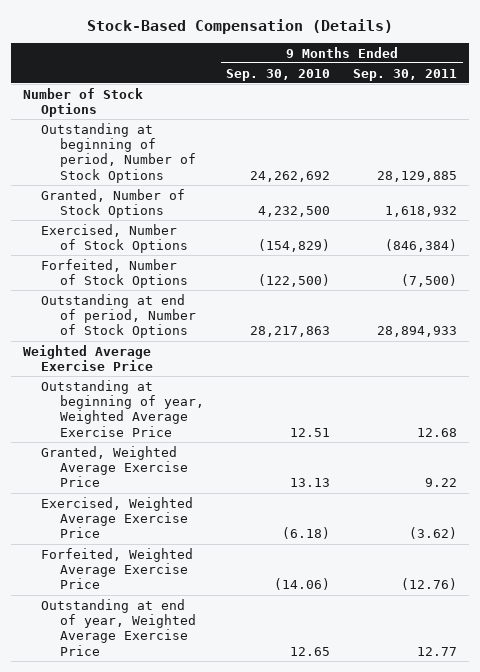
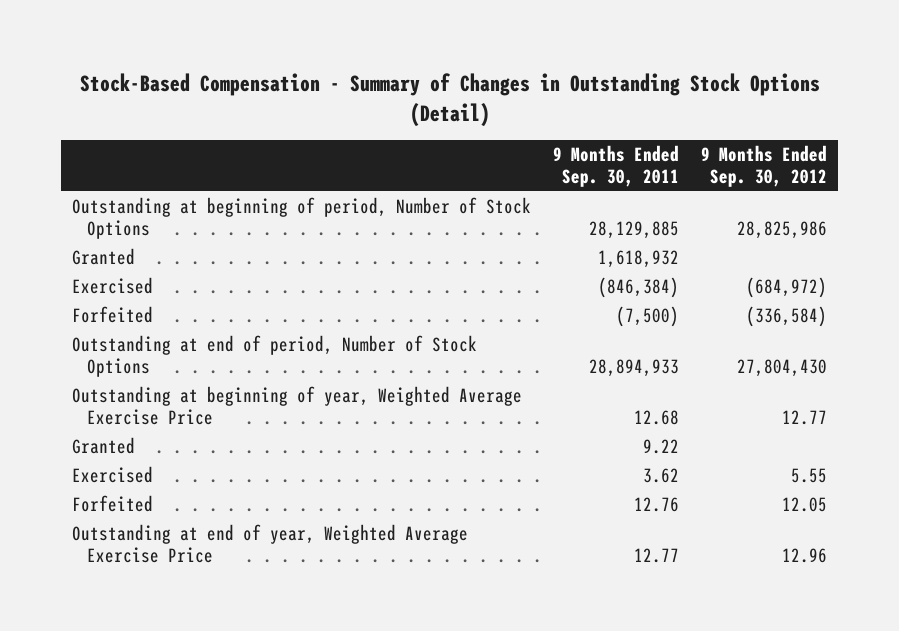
- Stock-Based Compensation (Details)
+ Stock-Based Compensation - Summary of Changes in Outstanding Stock Options (Detail)
- | 9 Months Ended Sep. 30, 2010 | 9 Months Ended Sep. 30, 2011
+ | 9 Months Ended Sep. 30, 2011 | 9 Months Ended Sep. 30, 2012
- Number of Stock Options
- Granted, Number of Stock Options | 4,232,500 | 1,618,932
- Exercised, Number of Stock Options | (154,829) | (846,384)
- Forfeited, Number of Stock Options | (122,500) | (7,500)
+ Granted | 1,618,932 |
+ Exercised | (846,384) | (684,972)
+ Forfeited | (7,500) | (336,584)
- Weighted Average Exercise Price
- Granted, Weighted Average Exercise Price | 13.13 | 9.22
- Exercised, Weighted Average Exercise Price | (6.18) | (3.62)
- Forfeited, Weighted Average Exercise Price | (14.06) | (12.76)
+ Granted | 9.22 |
+ Exercised | 3.62 | 5.55
+ Forfeited | 12.76 | 12.05

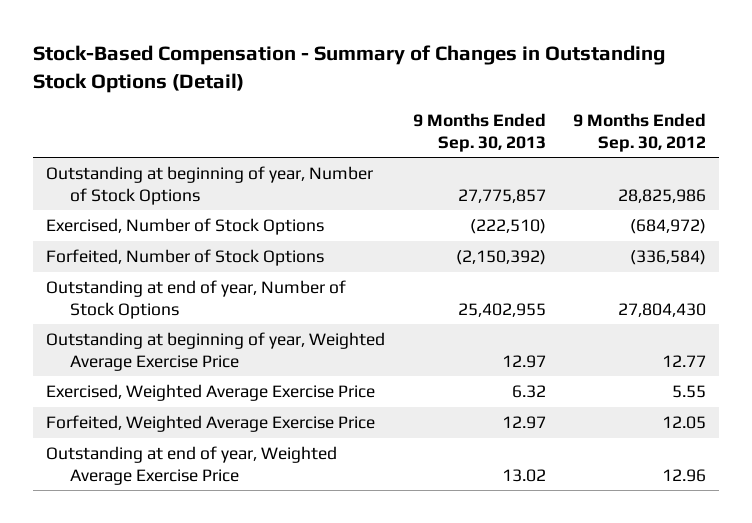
- | 9 Months Ended Sep. 30, 2011 | 9 Months Ended Sep. 30, 2012
+ | 9 Months Ended Sep. 30, 2013 | 9 Months Ended Sep. 30, 2012
- Outstanding at beginning of period, Number of Stock Options | 28,129,885 | 28,825,986
- Granted | 1,618,932 |
- Exercised | (846,384) | (684,972)
- Forfeited | (7,500) | (336,584)
- Outstanding at end of period, Number of Stock Options | 28,894,933 | 27,804,430
+ Outstanding at beginning of year, Number of Stock Options | 27,775,857 | 28,825,986
+ Exercised, Number of Stock Options | (222,510) | (684,972)
+ Forfeited, Number of Stock Options | (2,150,392) | (336,584)
+ Outstanding at end of year, Number of Stock Options | 25,402,955 | 27,804,430
- Granted | 9.22 |
- Exercised | 3.62 | 5.55
- Forfeited | 12.76 | 12.05
+ Exercised, Weighted Average Exercise Price | 6.32 | 5.55
+ Forfeited, Weighted Average Exercise Price | 12.97 | 12.05

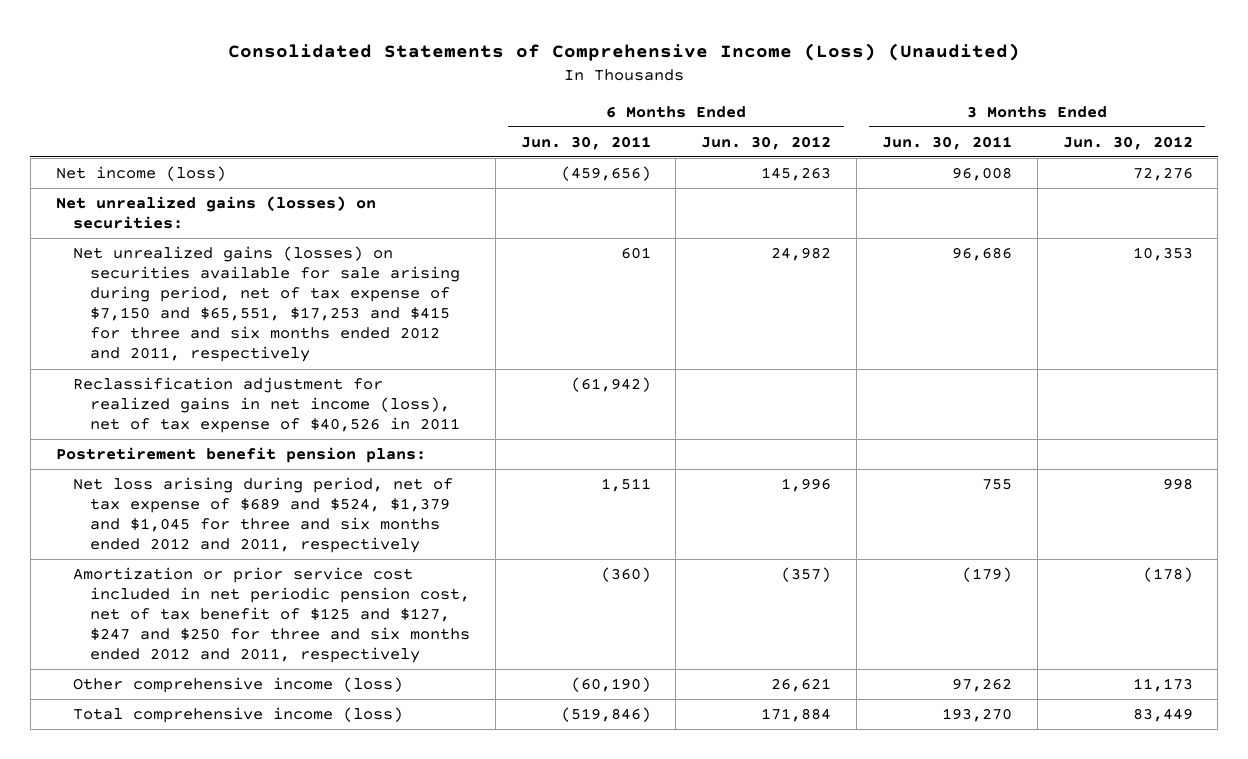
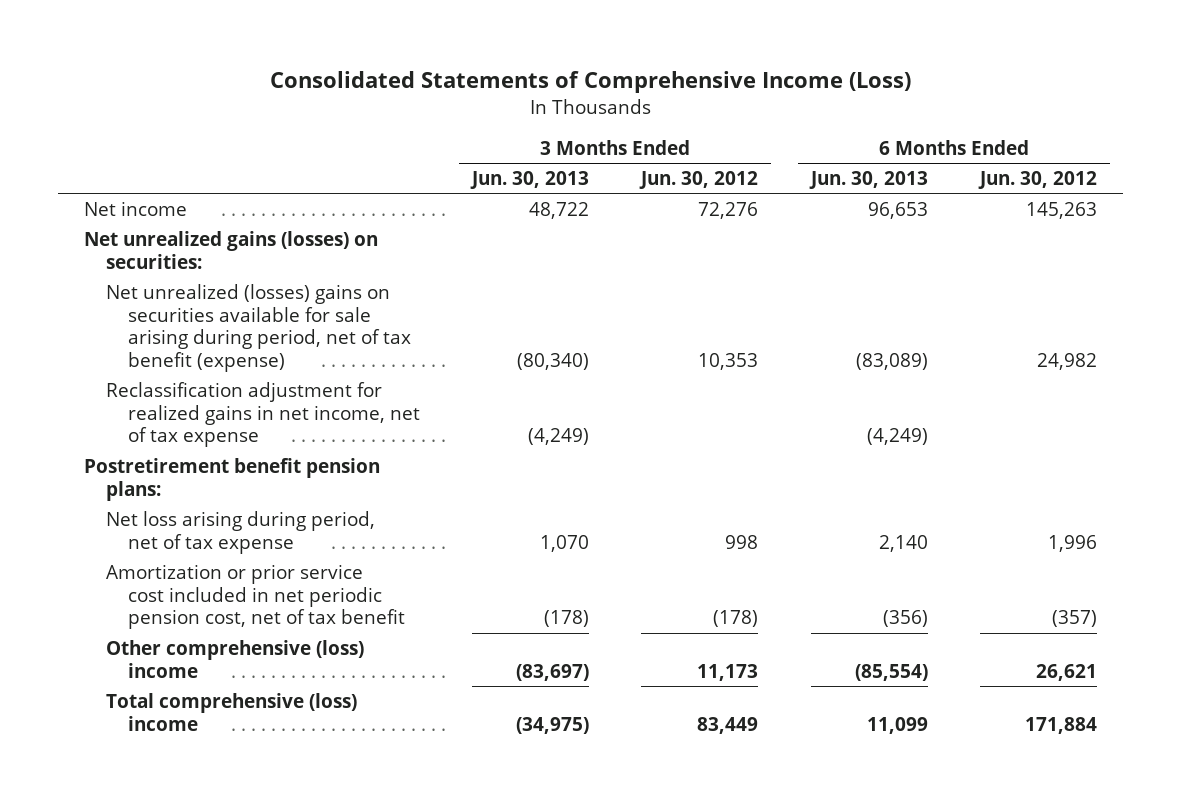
- Consolidated Statements of Comprehensive Income (Loss) (Unaudited)
+ Consolidated Statements of Comprehensive Income (Loss)
- | 6 Months Ended Jun. 30, 2011 | 6 Months Ended Jun. 30, 2012 | 3 Months Ended Jun. 30, 2011 | 3 Months Ended Jun. 30, 2012
+ | 3 Months Ended Jun. 30, 2013 | 3 Months Ended Jun. 30, 2012 | 6 Months Ended Jun. 30, 2013 | 6 Months Ended Jun. 30, 2012
- Net income (loss) | (459,656) | 145,263 | 96,008 | 72,276
+ Net income | 48,722 | 72,276 | 96,653 | 145,263
- Net unrealized gains (losses) on securities available for sale arising during period, net of tax expense of $7,150 and $65,551, $17,253 and $415 for three and six months ended 2012 and 2011, respectively | 601 | 24,982 | 96,686 | 10,353
- Reclassification adjustment for realized gains in net income (loss), net of tax expense of $40,526 in 2011 | (61,942) | | |
+ Net unrealized (losses) gains on securities available for sale arising during period, net of tax benefit (expense) | (80,340) | 10,353 | (83,089) | 24,982
+ Reclassification adjustment for realized gains in net income, net of tax expense | (4,249) | | (4,249) |
- Net loss arising during period, net of tax expense of $689 and $524, $1,379 and $1,045 for three and six months ended 2012 and 2011, respectively | 1,511 | 1,996 | 755 | 998
- Amortization or prior service cost included in net periodic pension cost, net of tax benefit of $125 and $127, $247 and $250 for three and six months ended 2012 and 2011, respectively | (360) | (357) | (179) | (178)
- Other comprehensive income (loss) | (60,190) | 26,621 | 97,262 | 11,173
- Total comprehensive income (loss) | (519,846) | 171,884 | 193,270 | 83,449
+ Net loss arising during period, net of tax expense | 1,070 | 998 | 2,140 | 1,996
+ Amortization or prior service cost included in net periodic pension cost, net of tax benefit | (178) | (178) | (356) | (357)
+ Other comprehensive (loss) income | (83,697) | 11,173 | (85,554) | 26,621
+ Total comprehensive (loss) income | (34,975) | 83,449 | 11,099 | 171,884

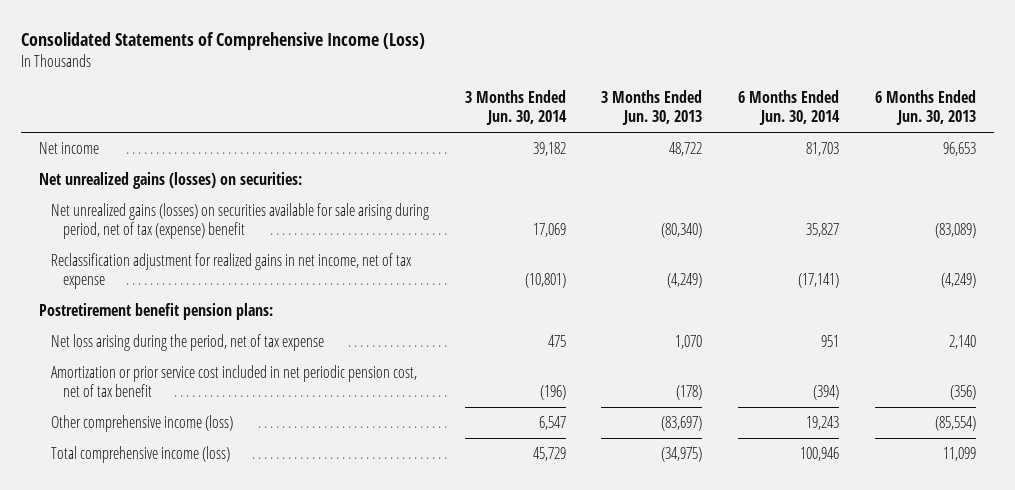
- | 3 Months Ended Jun. 30, 2013 | 3 Months Ended Jun. 30, 2012 | 6 Months Ended Jun. 30, 2013 | 6 Months Ended Jun. 30, 2012
+ | 3 Months Ended Jun. 30, 2014 | 3 Months Ended Jun. 30, 2013 | 6 Months Ended Jun. 30, 2014 | 6 Months Ended Jun. 30, 2013
- Net unrealized (losses) gains on securities available for sale arising during period, net of tax benefit (expense) | (80,340) | 10,353 | (83,089) | 24,982
+ Net unrealized gains (losses) on securities available for sale arising during period, net of tax (expense) benefit | 17,069 | (80,340) | 35,827 | (83,089)
- Net loss arising during period, net of tax expense | 1,070 | 998 | 2,140 | 1,996
+ Net loss arising during the period, net of tax expense | 475 | 1,070 | 951 | 2,140
- Other comprehensive (loss) income | (83,697) | 11,173 | (85,554) | 26,621
- Total comprehensive (loss) income | (34,975) | 83,449 | 11,099 | 171,884
+ Other comprehensive income (loss) | 6,547 | (83,697) | 19,243 | (85,554)
+ Total comprehensive income (loss) | 45,729 | (34,975) | 100,946 | 11,099

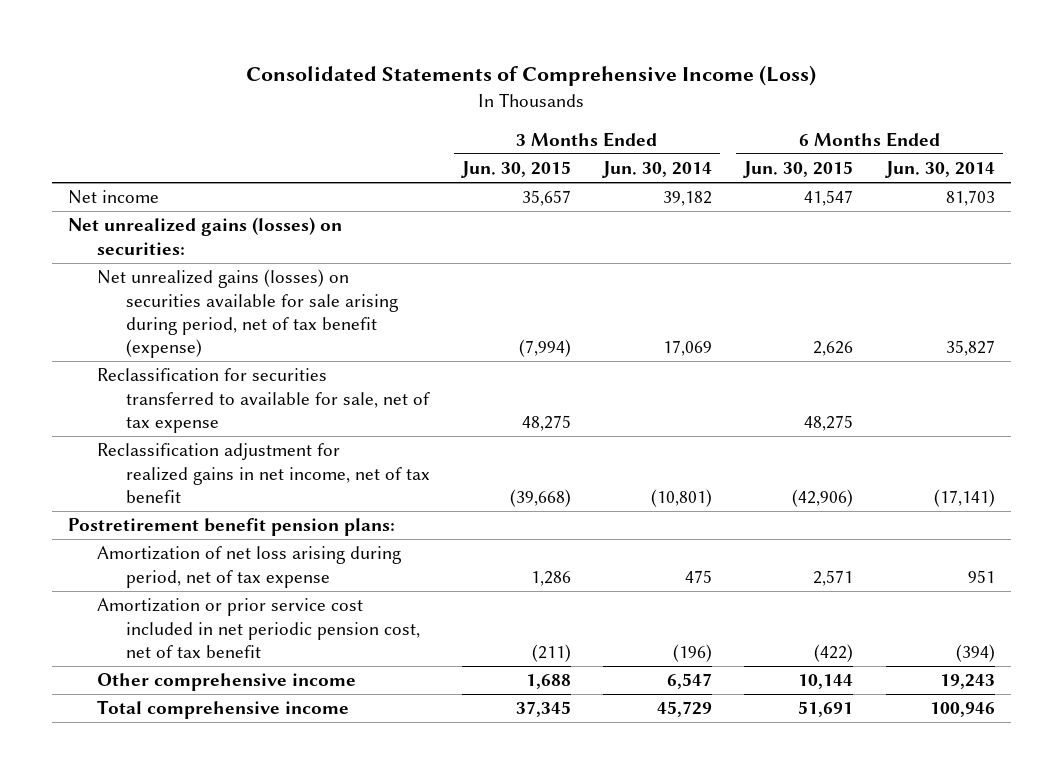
- | 3 Months Ended Jun. 30, 2014 | 3 Months Ended Jun. 30, 2013 | 6 Months Ended Jun. 30, 2014 | 6 Months Ended Jun. 30, 2013
+ | 3 Months Ended Jun. 30, 2015 | 3 Months Ended Jun. 30, 2014 | 6 Months Ended Jun. 30, 2015 | 6 Months Ended Jun. 30, 2014
- Net unrealized gains (losses) on securities available for sale arising during period, net of tax (expense) benefit | 17,069 | (80,340) | 35,827 | (83,089)
- Reclassification adjustment for realized gains in net income, net of tax expense | (10,801) | (4,249) | (17,141) | (4,249)
+ Net unrealized gains (losses) on securities available for sale arising during period, net of tax benefit (expense) | (7,994) | 17,069 | 2,626 | 35,827
+ Reclassification for securities transferred to available for sale, net of tax expense | 48,275 | | 48,275 |
+ Reclassification adjustment for realized gains in net income, net of tax benefit | (39,668) | (10,801) | (42,906) | (17,141)
- Net loss arising during the period, net of tax expense | 475 | 1,070 | 951 | 2,140
+ Amortization of net loss arising during period, net of tax expense | 1,286 | 475 | 2,571 | 951
- Other comprehensive income (loss) | 6,547 | (83,697) | 19,243 | (85,554)
- Total comprehensive income (loss) | 45,729 | (34,975) | 100,946 | 11,099
+ Other comprehensive income | 1,688 | 6,547 | 10,144 | 19,243
+ Total comprehensive income | 37,345 | 45,729 | 51,691 | 100,946

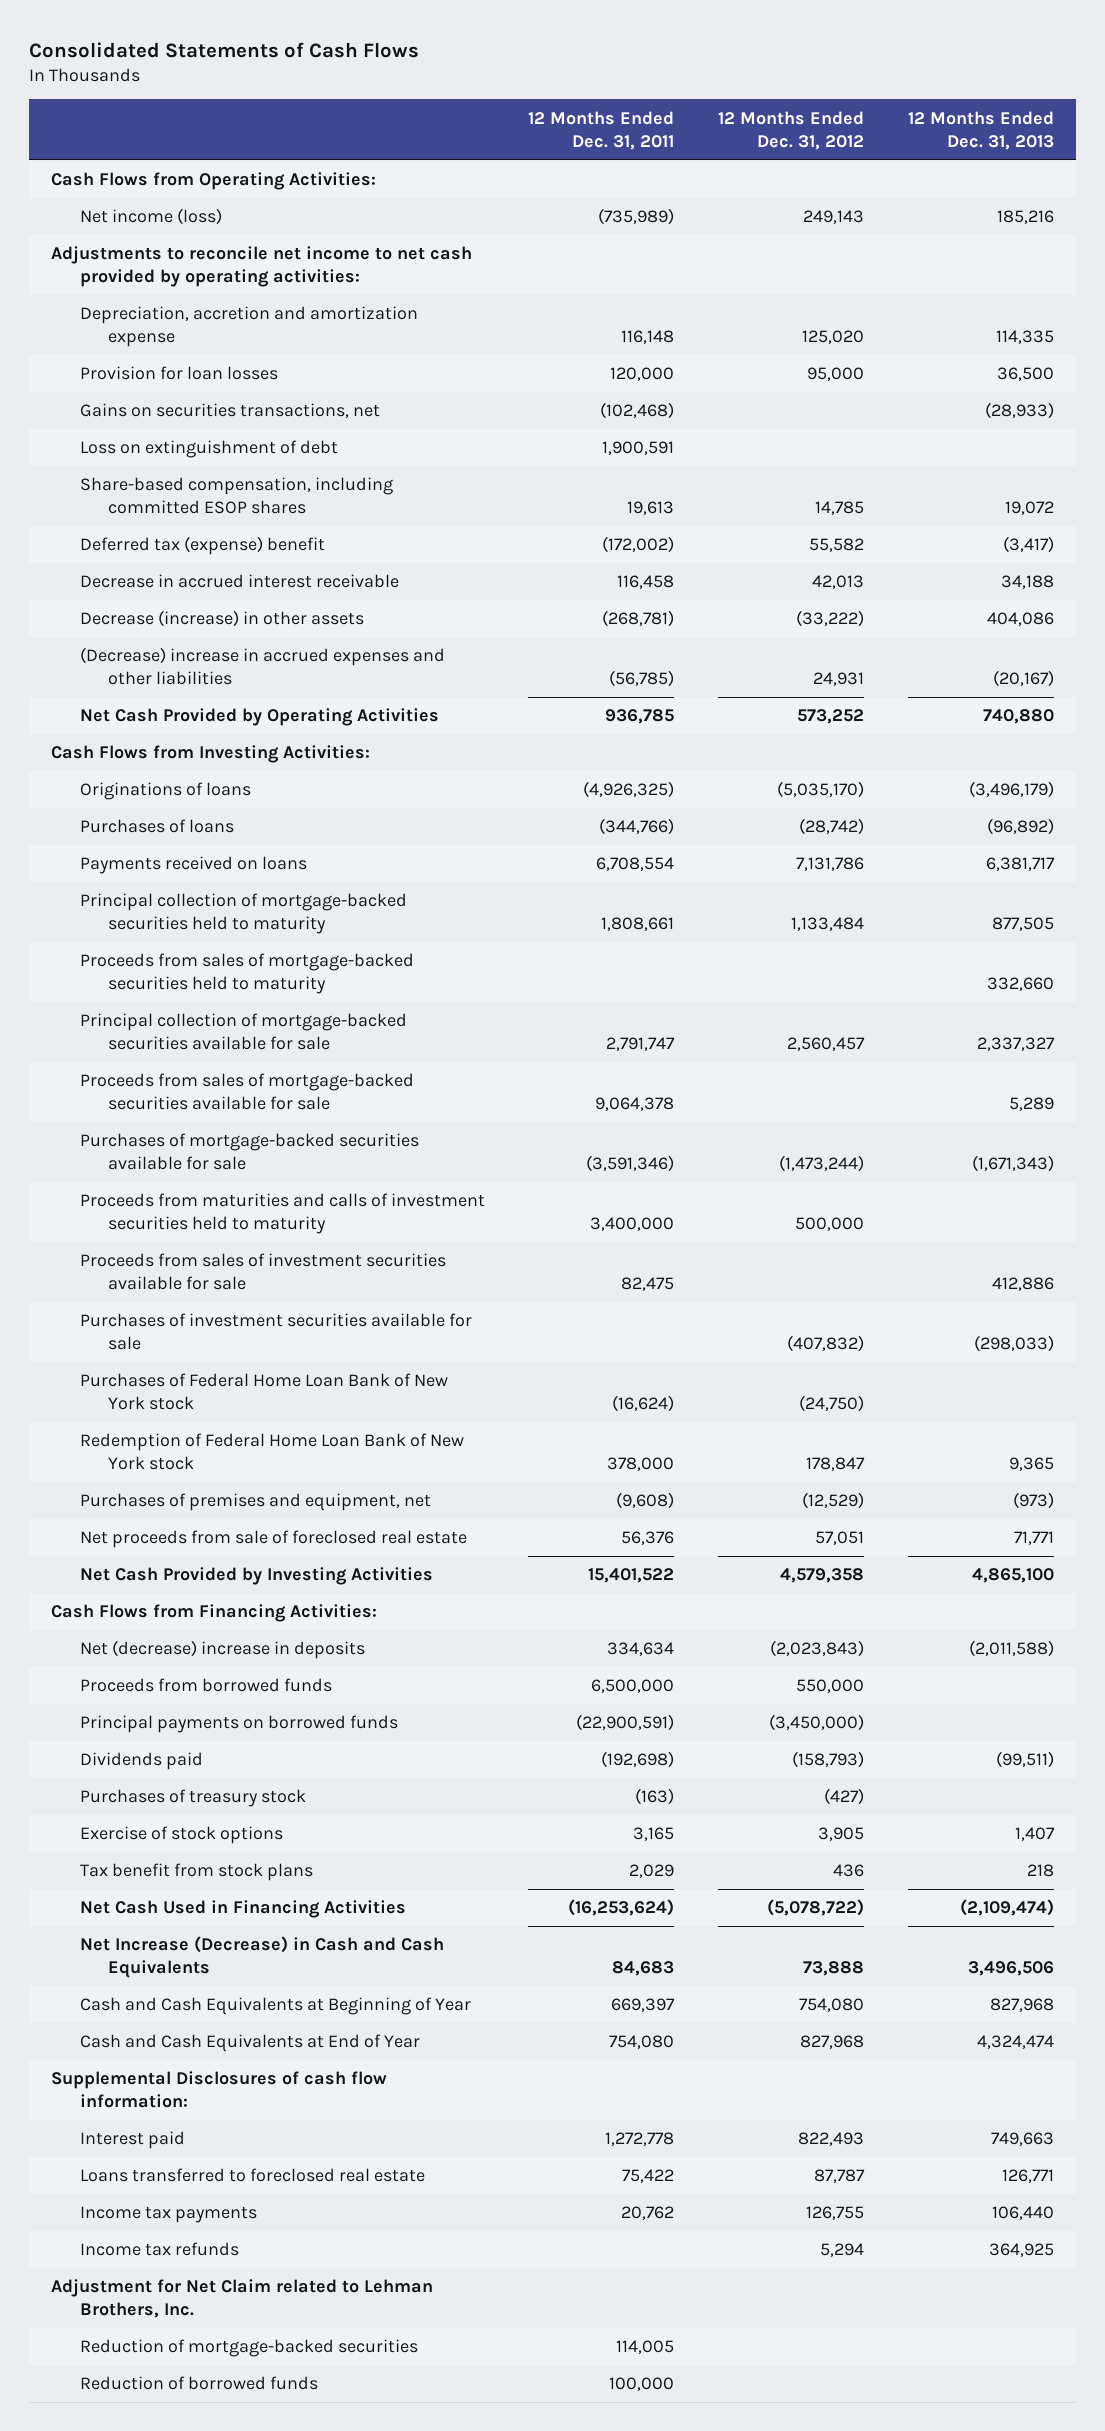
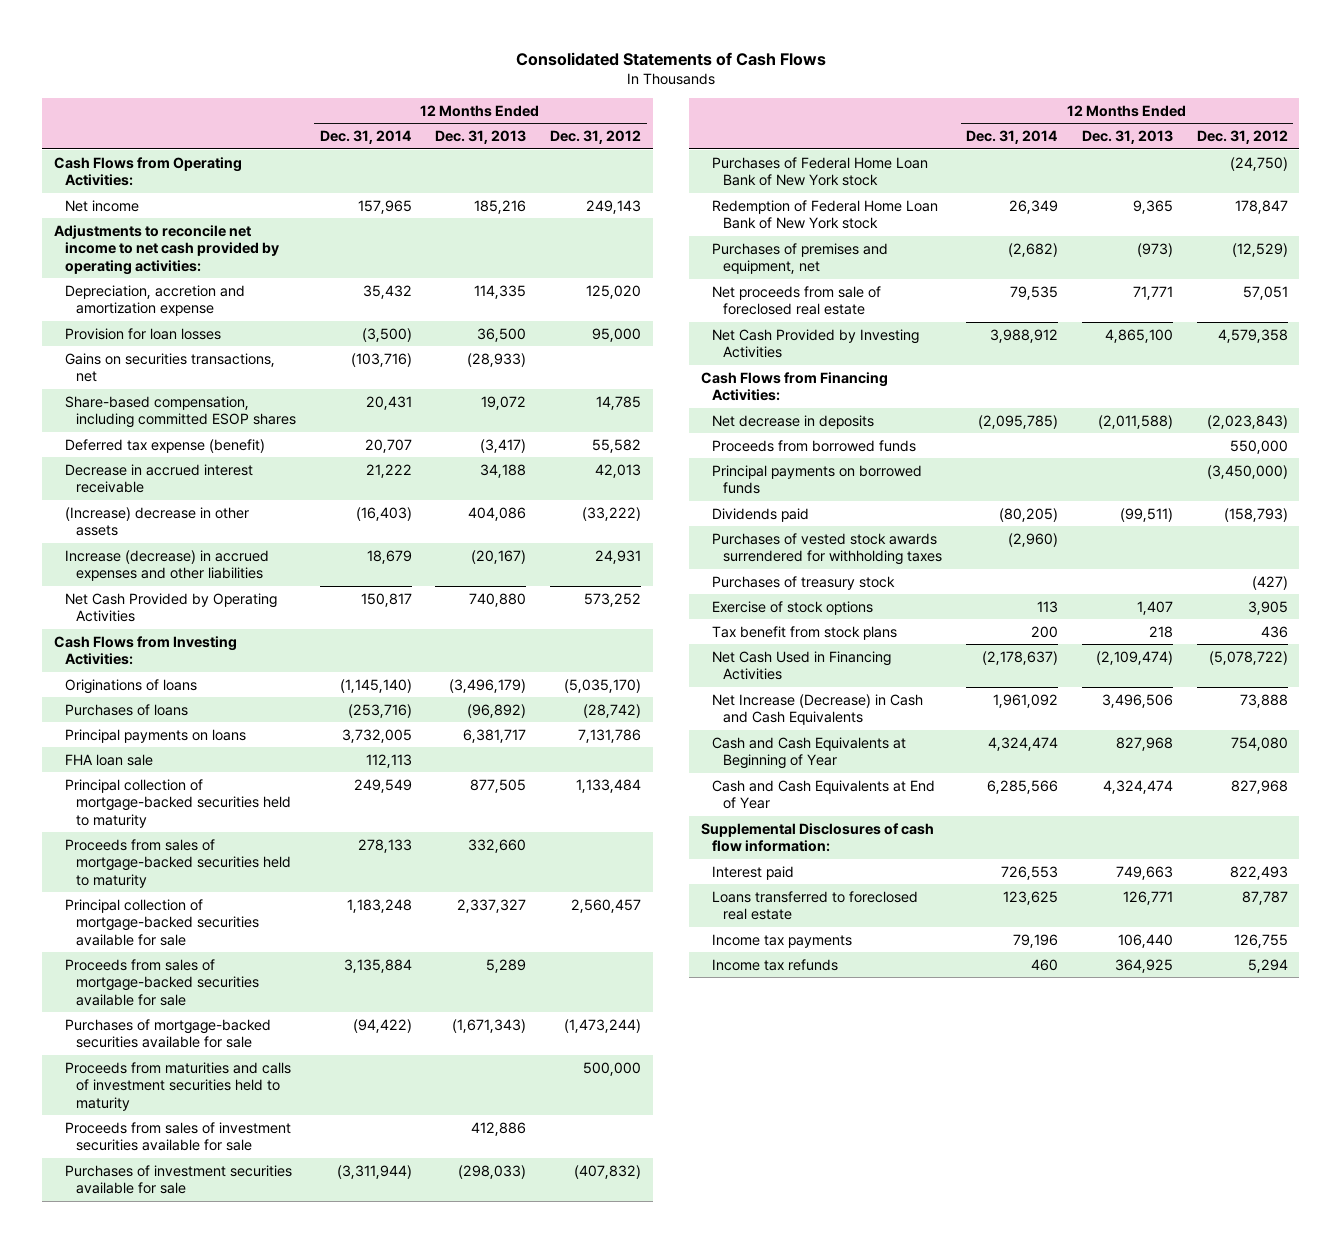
- | 12 Months Ended Dec. 31, 2011 | 12 Months Ended Dec. 31, 2012 | 12 Months Ended Dec. 31, 2013
+ | 12 Months Ended Dec. 31, 2014 | 12 Months Ended Dec. 31, 2013 | 12 Months Ended Dec. 31, 2012
- Net income (loss) | (735,989) | 249,143 | 185,216
+ Net income | 157,965 | 185,216 | 249,143
- Loss on extinguishment of debt | 1,900,591 | |
- Deferred tax (expense) benefit | (172,002) | 55,582 | (3,417)
+ Deferred tax expense (benefit) | 20,707 | (3,417) | 55,582
- Decrease (increase) in other assets | (268,781) | (33,222) | 404,086
- (Decrease) increase in accrued expenses and other liabilities | (56,785) | 24,931 | (20,167)
+ (Increase) decrease in other assets | (16,403) | 404,086 | (33,222)
+ Increase (decrease) in accrued expenses and other liabilities | 18,679 | (20,167) | 24,931
- Payments received on loans | 6,708,554 | 7,131,786 | 6,381,717
+ Principal payments on loans | 3,732,005 | 6,381,717 | 7,131,786
+ FHA loan sale | 112,113 | |
- Net (decrease) increase in deposits | 334,634 | (2,023,843) | (2,011,588)
+ Net decrease in deposits | (2,095,785) | (2,011,588) | (2,023,843)
+ Purchases of vested stock awards surrendered for withholding taxes | (2,960) | |
- Adjustment for Net Claim related to Lehman Brothers, Inc.
- Reduction of mortgage-backed securities | 114,005 | |
- Reduction of borrowed funds | 100,000 | |

